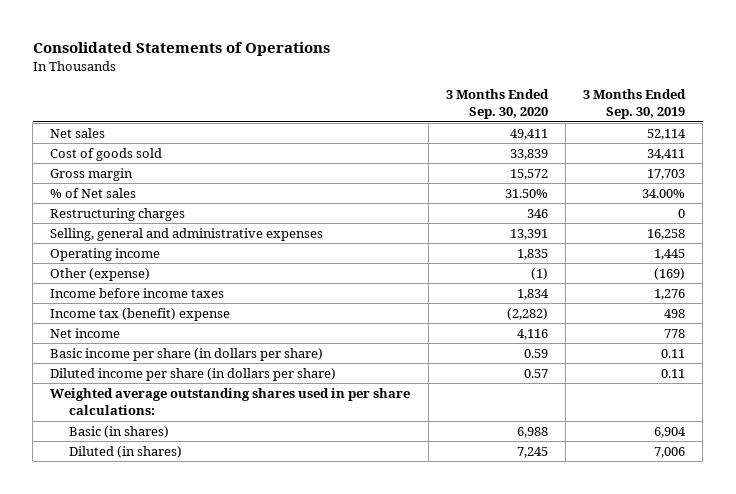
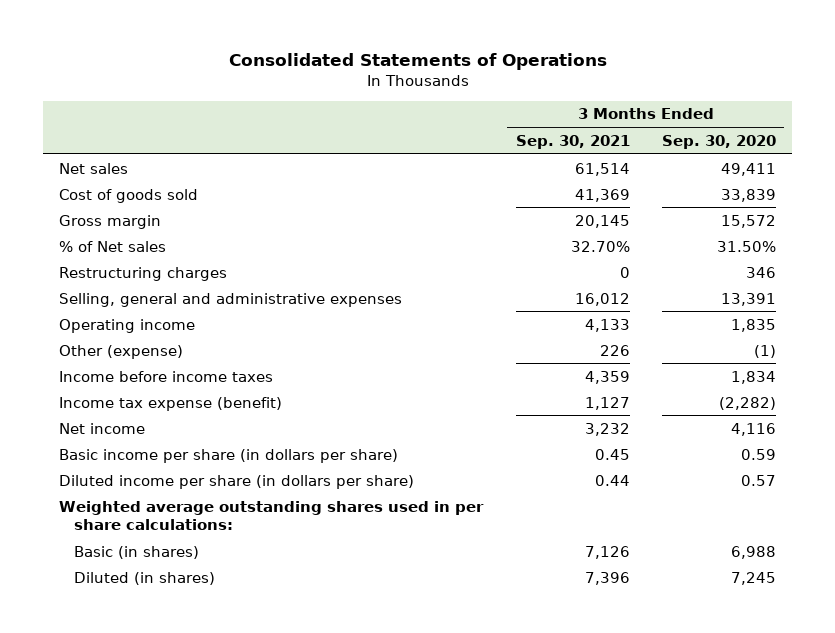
- | 3 Months Ended Sep. 30, 2020 | 3 Months Ended Sep. 30, 2019
+ | 3 Months Ended Sep. 30, 2021 | 3 Months Ended Sep. 30, 2020
- Income tax (benefit) expense | (2,282) | 498
+ Income tax expense (benefit) | 1,127 | (2,282)

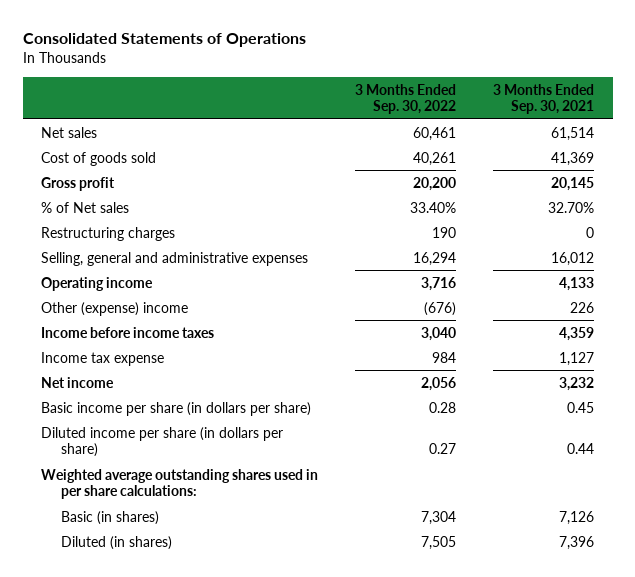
- | 3 Months Ended Sep. 30, 2021 | 3 Months Ended Sep. 30, 2020
+ | 3 Months Ended Sep. 30, 2022 | 3 Months Ended Sep. 30, 2021
- Gross margin | 20,145 | 15,572
+ Gross profit | 20,200 | 20,145
- Other (expense) | 226 | (1)
+ Other (expense) income | (676) | 226
- Income tax expense (benefit) | 1,127 | (2,282)
+ Income tax expense | 984 | 1,127

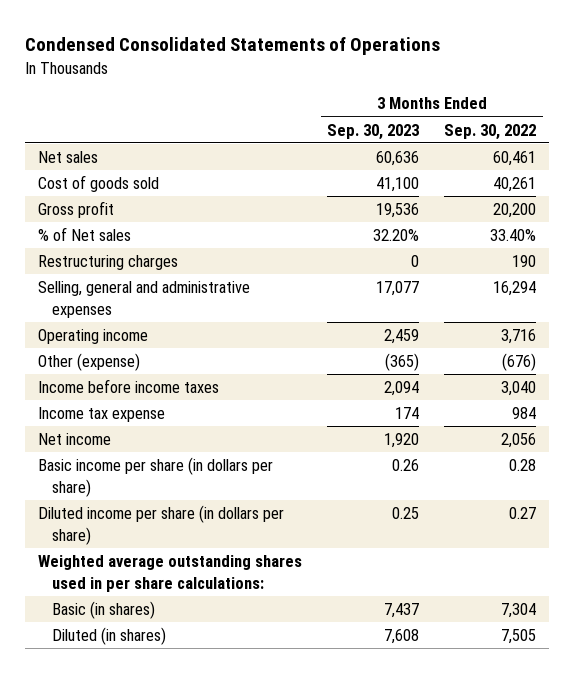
- Consolidated Statements of Operations
+ Condensed Consolidated Statements of Operations
- | 3 Months Ended Sep. 30, 2022 | 3 Months Ended Sep. 30, 2021
+ | 3 Months Ended Sep. 30, 2023 | 3 Months Ended Sep. 30, 2022
- Other (expense) income | (676) | 226
+ Other (expense) | (365) | (676)

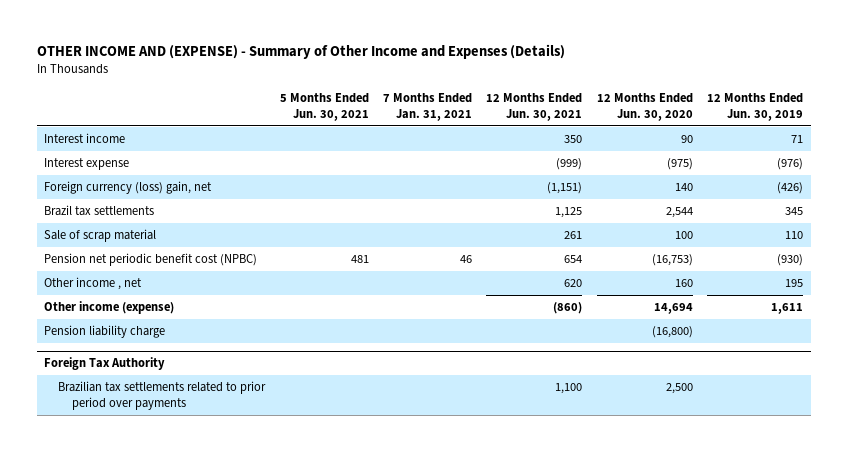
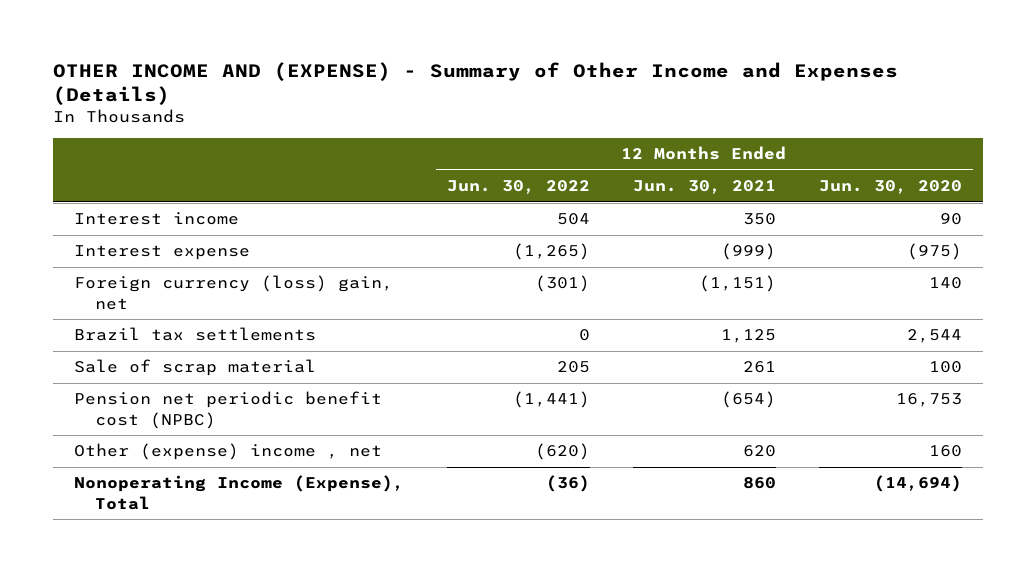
- | 5 Months Ended Jun. 30, 2021 | 7 Months Ended Jan. 31, 2021 | 12 Months Ended Jun. 30, 2021 | 12 Months Ended Jun. 30, 2020 | 12 Months Ended Jun. 30, 2019
+ | 12 Months Ended Jun. 30, 2022 | 12 Months Ended Jun. 30, 2021 | 12 Months Ended Jun. 30, 2020
- Pension net periodic benefit cost (NPBC) | 481 | 46 | 654 | (16,753) | (930)
- Other income , net | | | 620 | 160 | 195
- Other income (expense) | | | (860) | 14,694 | 1,611
- Pension liability charge | | | | (16,800) |
- Foreign Tax Authority
- Brazilian tax settlements related to prior period over payments | | | 1,100 | 2,500 |
+ Pension net periodic benefit cost (NPBC) | (1,441) | (654) | 16,753
+ Other (expense) income , net | (620) | 620 | 160
+ Nonoperating Income (Expense), Total | (36) | 860 | (14,694)

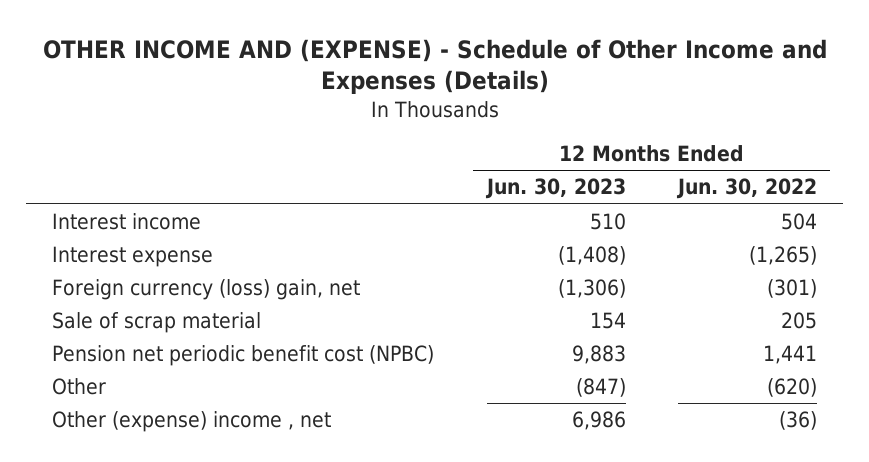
- OTHER INCOME AND (EXPENSE) - Summary of Other Income and Expenses (Details)
+ OTHER INCOME AND (EXPENSE) - Schedule of Other Income and Expenses (Details)
- | 12 Months Ended Jun. 30, 2022 | 12 Months Ended Jun. 30, 2021 | 12 Months Ended Jun. 30, 2020
+ | 12 Months Ended Jun. 30, 2023 | 12 Months Ended Jun. 30, 2022
- Brazil tax settlements | 0 | 1,125 | 2,544
- Pension net periodic benefit cost (NPBC) | (1,441) | (654) | 16,753
- Other (expense) income , net | (620) | 620 | 160
- Nonoperating Income (Expense), Total | (36) | 860 | (14,694)
+ Pension net periodic benefit cost (NPBC) | 9,883 | 1,441
+ Other | (847) | (620)
+ Other (expense) income , net | 6,986 | (36)

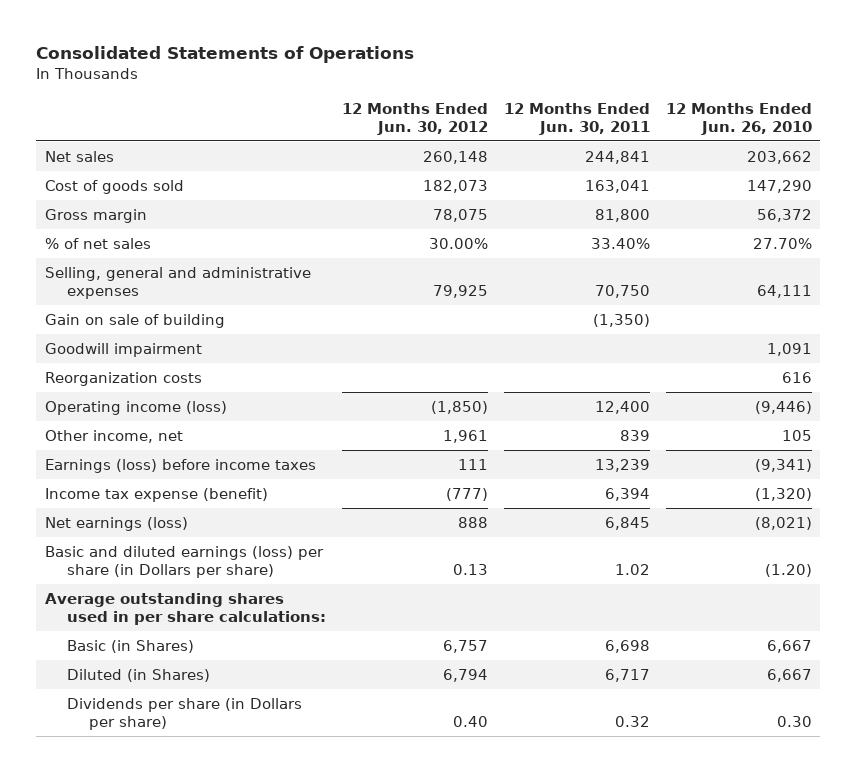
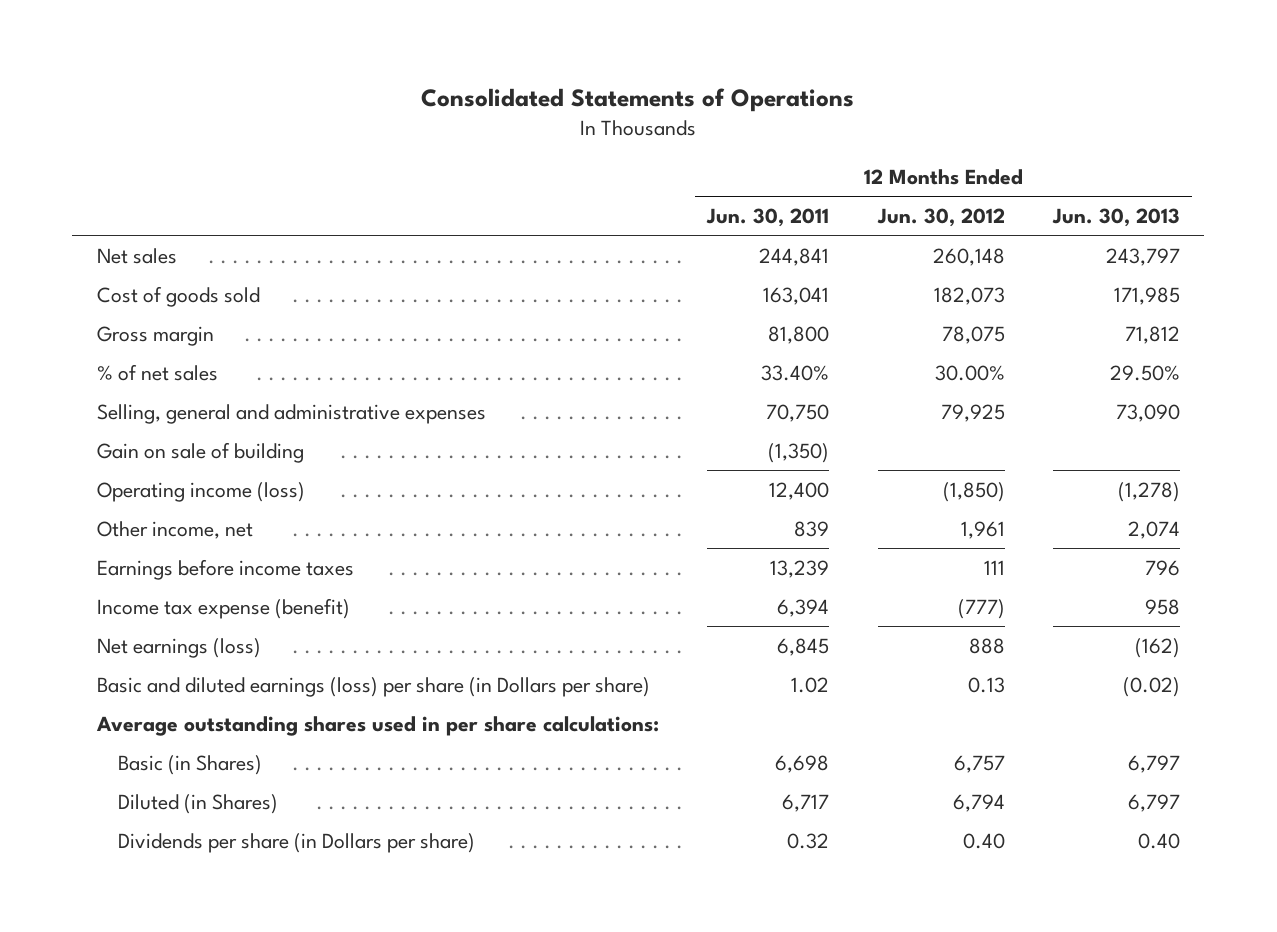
- | 12 Months Ended Jun. 30, 2012 | 12 Months Ended Jun. 30, 2011 | 12 Months Ended Jun. 26, 2010
+ | 12 Months Ended Jun. 30, 2011 | 12 Months Ended Jun. 30, 2012 | 12 Months Ended Jun. 30, 2013
- Goodwill impairment | | | 1,091
- Reorganization costs | | | 616
- Earnings (loss) before income taxes | 111 | 13,239 | (9,341)
+ Earnings before income taxes | 13,239 | 111 | 796

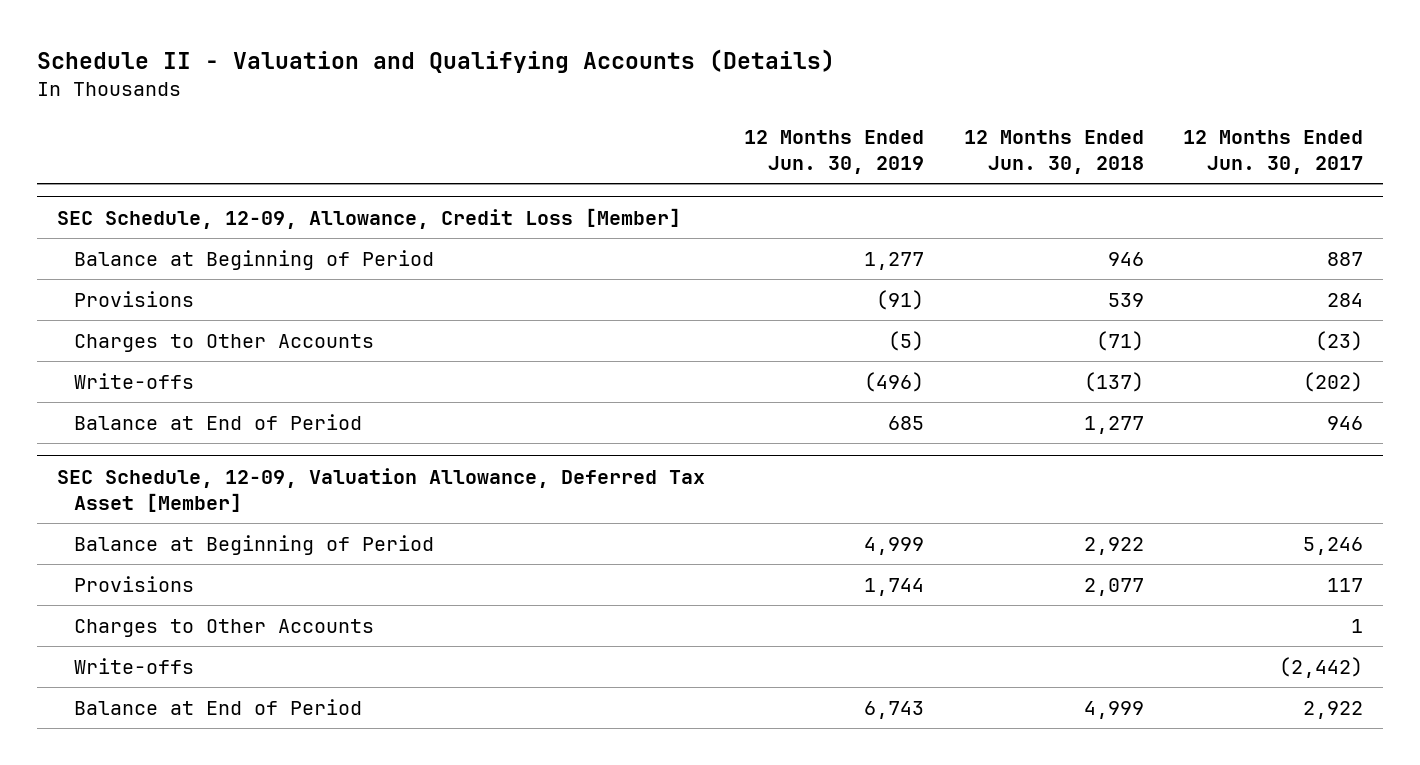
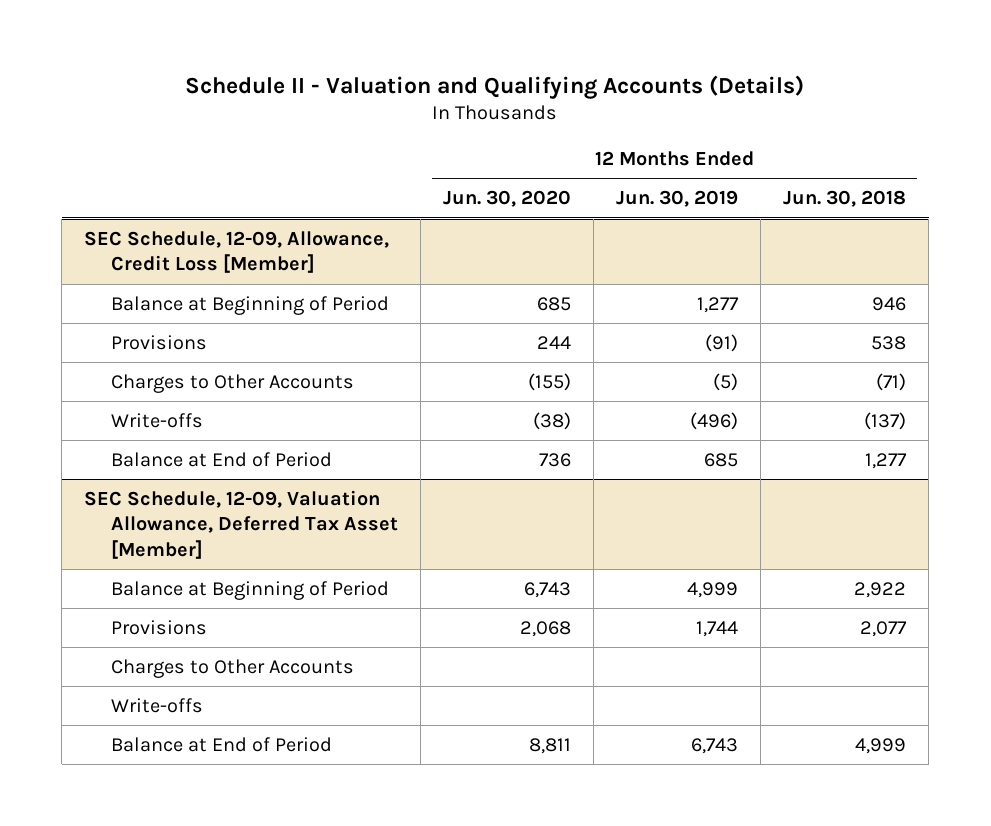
- | 12 Months Ended Jun. 30, 2019 | 12 Months Ended Jun. 30, 2018 | 12 Months Ended Jun. 30, 2017
+ | 12 Months Ended Jun. 30, 2020 | 12 Months Ended Jun. 30, 2019 | 12 Months Ended Jun. 30, 2018
@ SEC Schedule, 12-09, Allowance, Credit Loss [Member]
- Provisions | (91) | 539 | 284
+ Provisions | 244 | (91) | 538

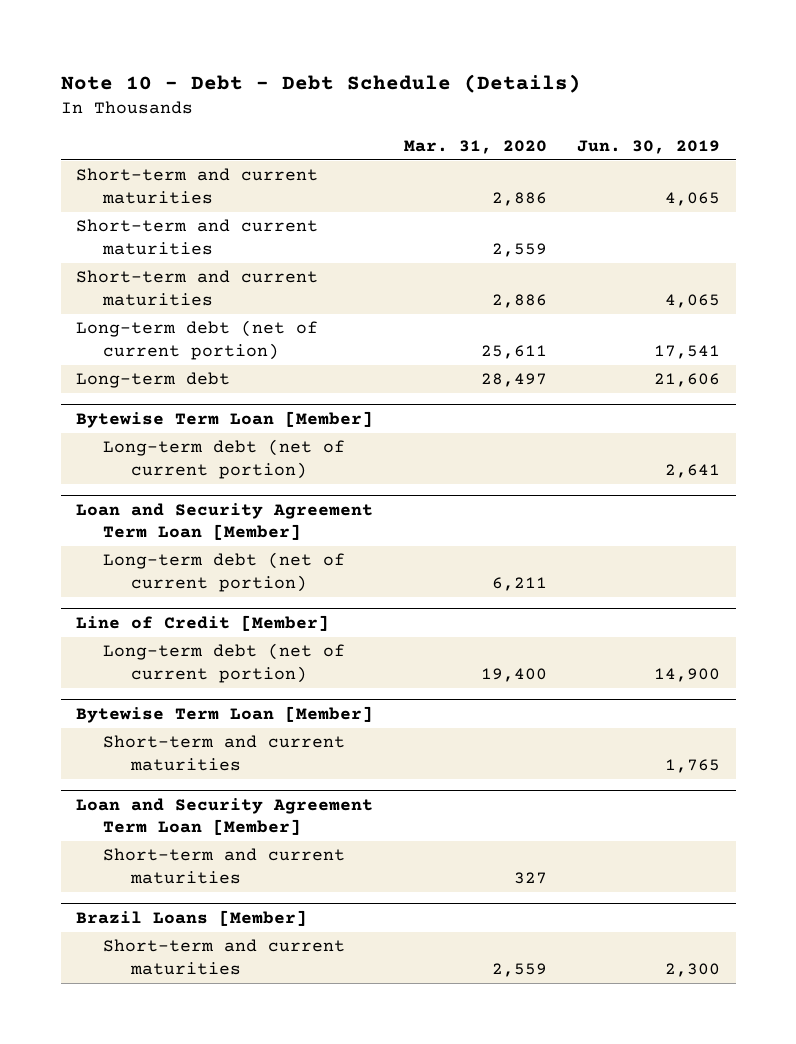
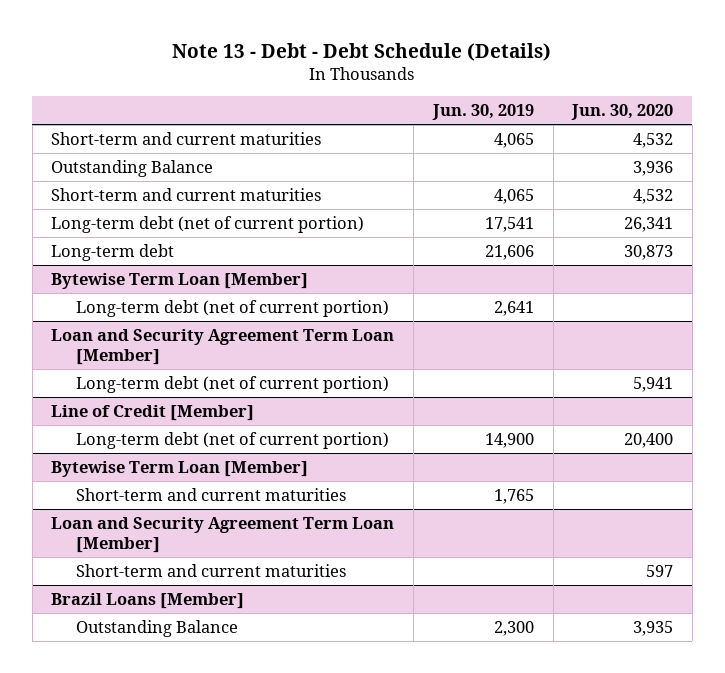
- Note 10 - Debt - Debt Schedule (Details)
+ Note 13 - Debt - Debt Schedule (Details)
- | Mar. 31, 2020 | Jun. 30, 2019
+ | Jun. 30, 2019 | Jun. 30, 2020
- Short-term and current maturities | 2,559 |
+ Outstanding Balance | | 3,936
@ Brazil Loans [Member]
- Short-term and current maturities | 2,559 | 2,300
+ Outstanding Balance | 2,300 | 3,935

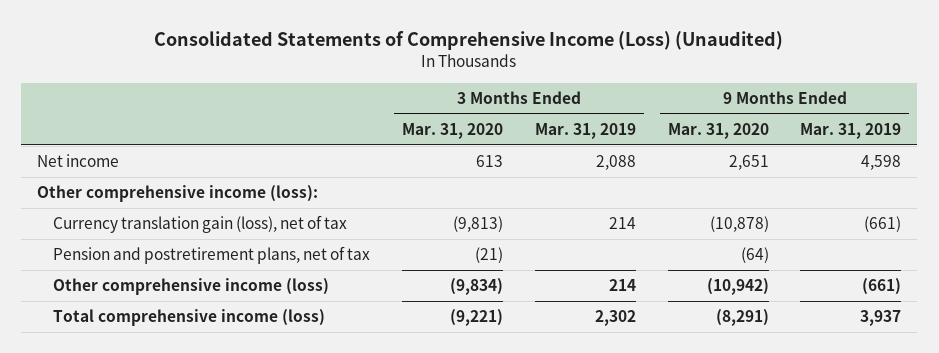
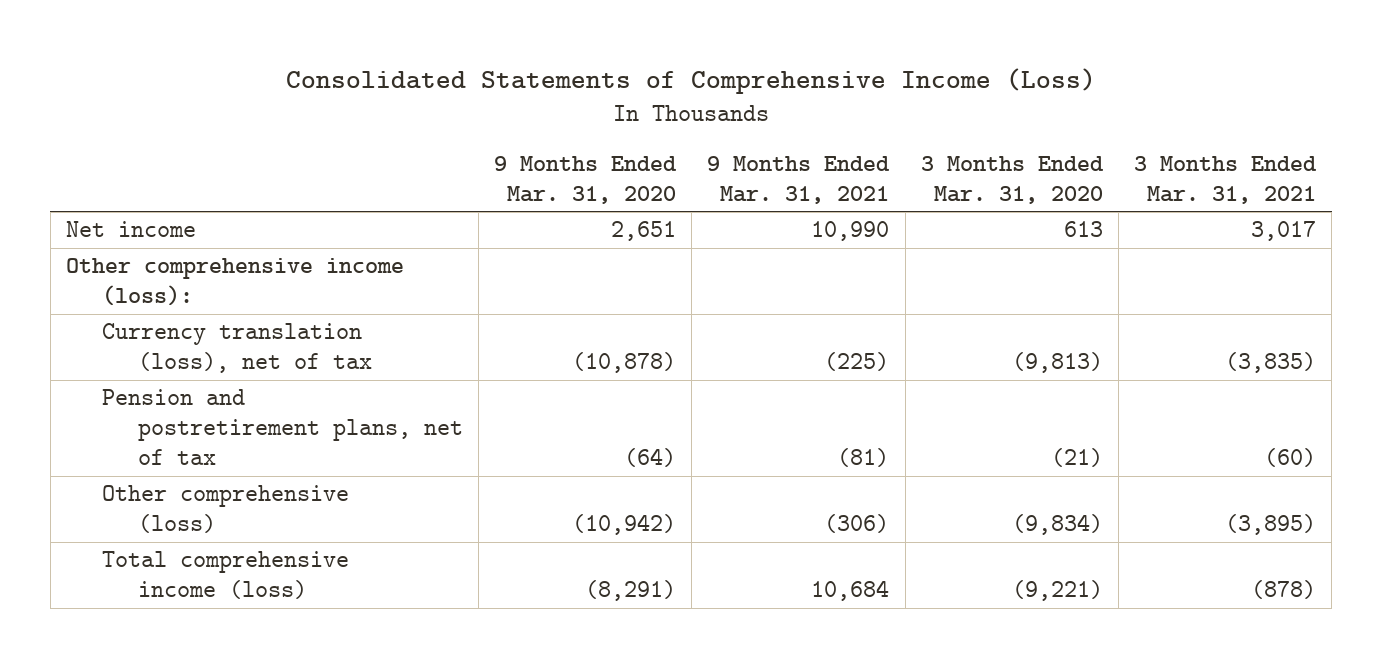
- Consolidated Statements of Comprehensive Income (Loss) (Unaudited)
+ Consolidated Statements of Comprehensive Income (Loss)
- | 3 Months Ended Mar. 31, 2020 | 3 Months Ended Mar. 31, 2019 | 9 Months Ended Mar. 31, 2020 | 9 Months Ended Mar. 31, 2019
+ | 9 Months Ended Mar. 31, 2020 | 9 Months Ended Mar. 31, 2021 | 3 Months Ended Mar. 31, 2020 | 3 Months Ended Mar. 31, 2021
- Currency translation gain (loss), net of tax | (9,813) | 214 | (10,878) | (661)
+ Currency translation (loss), net of tax | (10,878) | (225) | (9,813) | (3,835)
- Other comprehensive income (loss) | (9,834) | 214 | (10,942) | (661)
+ Other comprehensive (loss) | (10,942) | (306) | (9,834) | (3,895)

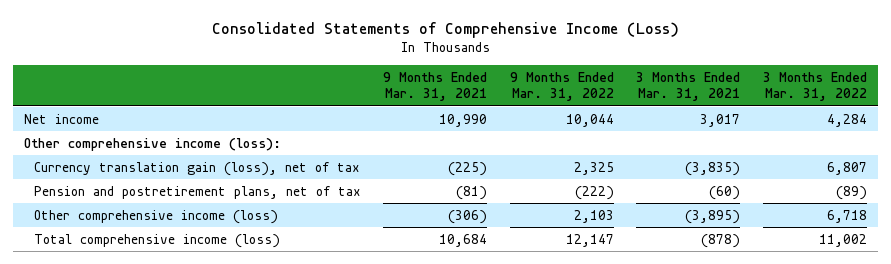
- | 9 Months Ended Mar. 31, 2020 | 9 Months Ended Mar. 31, 2021 | 3 Months Ended Mar. 31, 2020 | 3 Months Ended Mar. 31, 2021
+ | 9 Months Ended Mar. 31, 2021 | 9 Months Ended Mar. 31, 2022 | 3 Months Ended Mar. 31, 2021 | 3 Months Ended Mar. 31, 2022
- Currency translation (loss), net of tax | (10,878) | (225) | (9,813) | (3,835)
+ Currency translation gain (loss), net of tax | (225) | 2,325 | (3,835) | 6,807
- Other comprehensive (loss) | (10,942) | (306) | (9,834) | (3,895)
+ Other comprehensive income (loss) | (306) | 2,103 | (3,895) | 6,718

